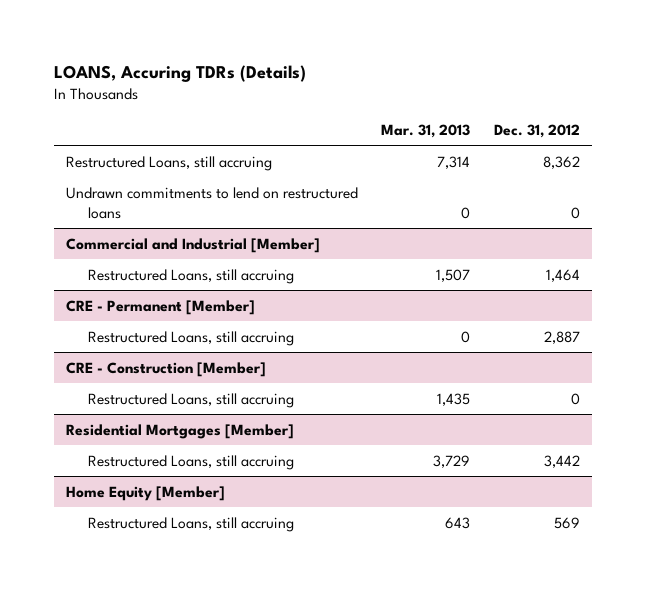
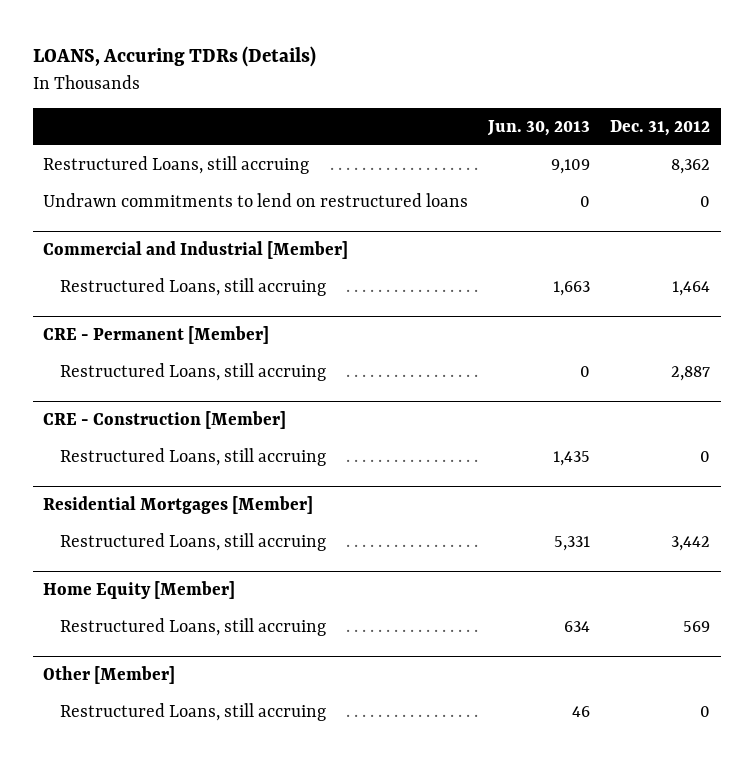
- | Mar. 31, 2013 | Dec. 31, 2012
+ | Jun. 30, 2013 | Dec. 31, 2012
+ Other [Member]
+ Restructured Loans, still accruing | 46 | 0

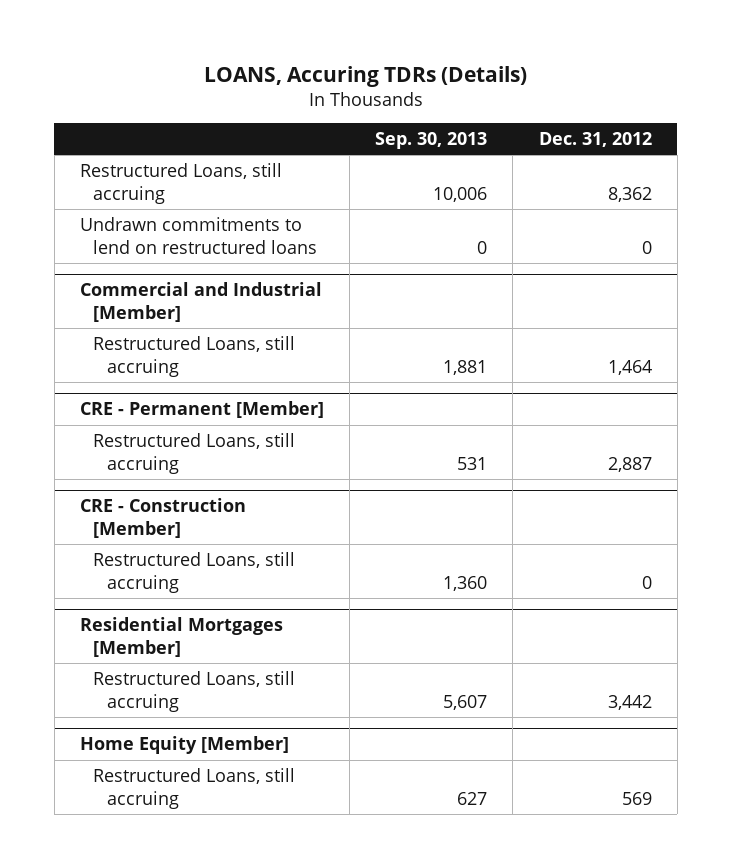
- | Jun. 30, 2013 | Dec. 31, 2012
+ | Sep. 30, 2013 | Dec. 31, 2012
- Other [Member]
- Restructured Loans, still accruing | 46 | 0

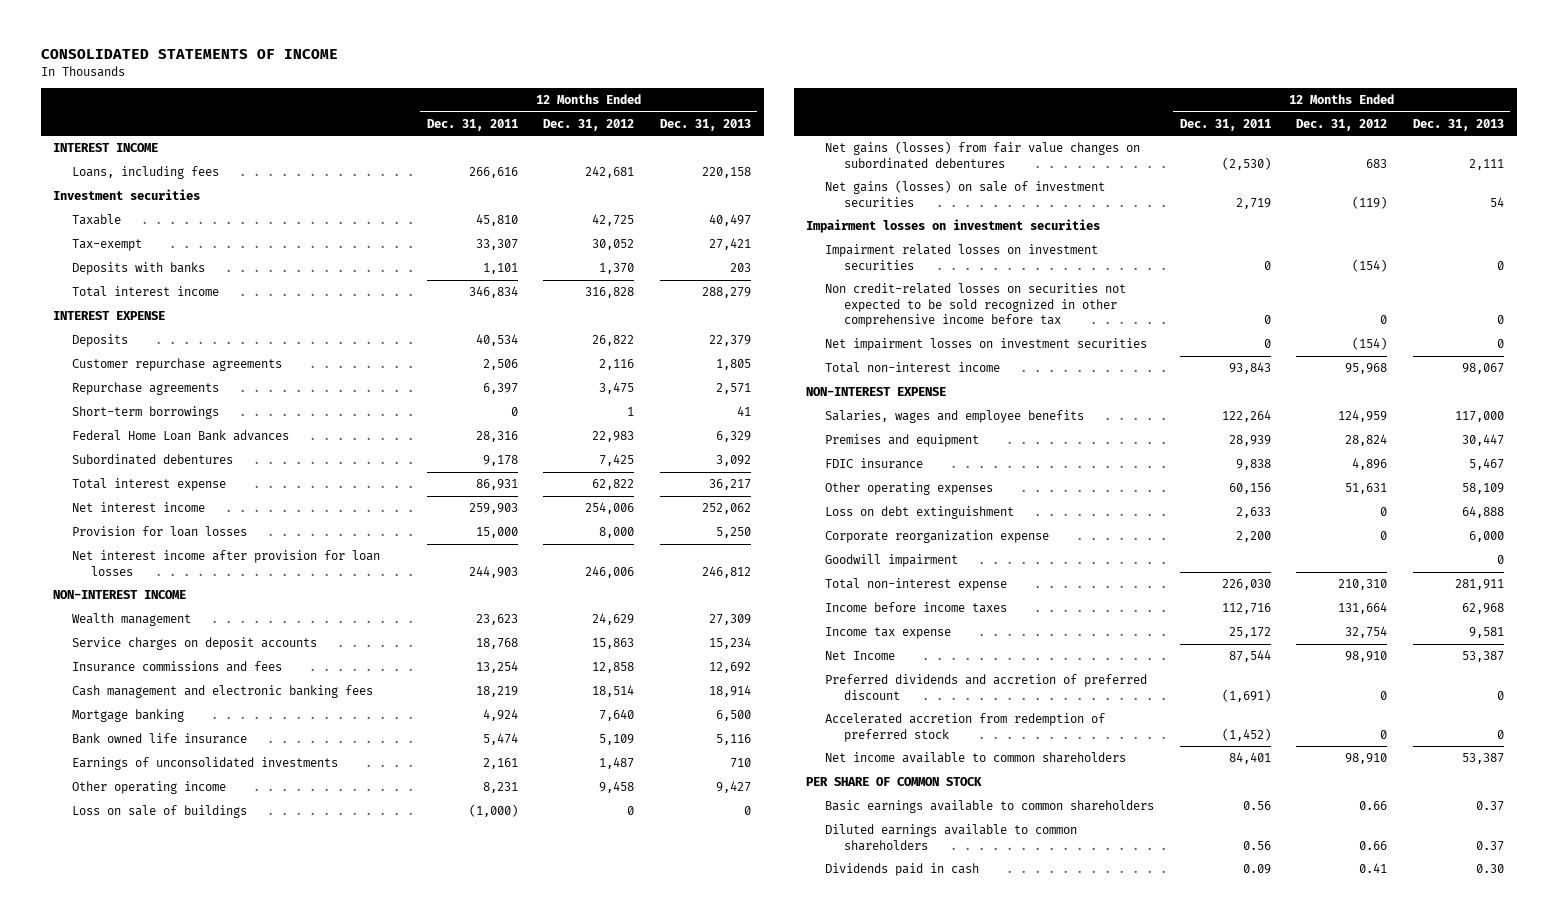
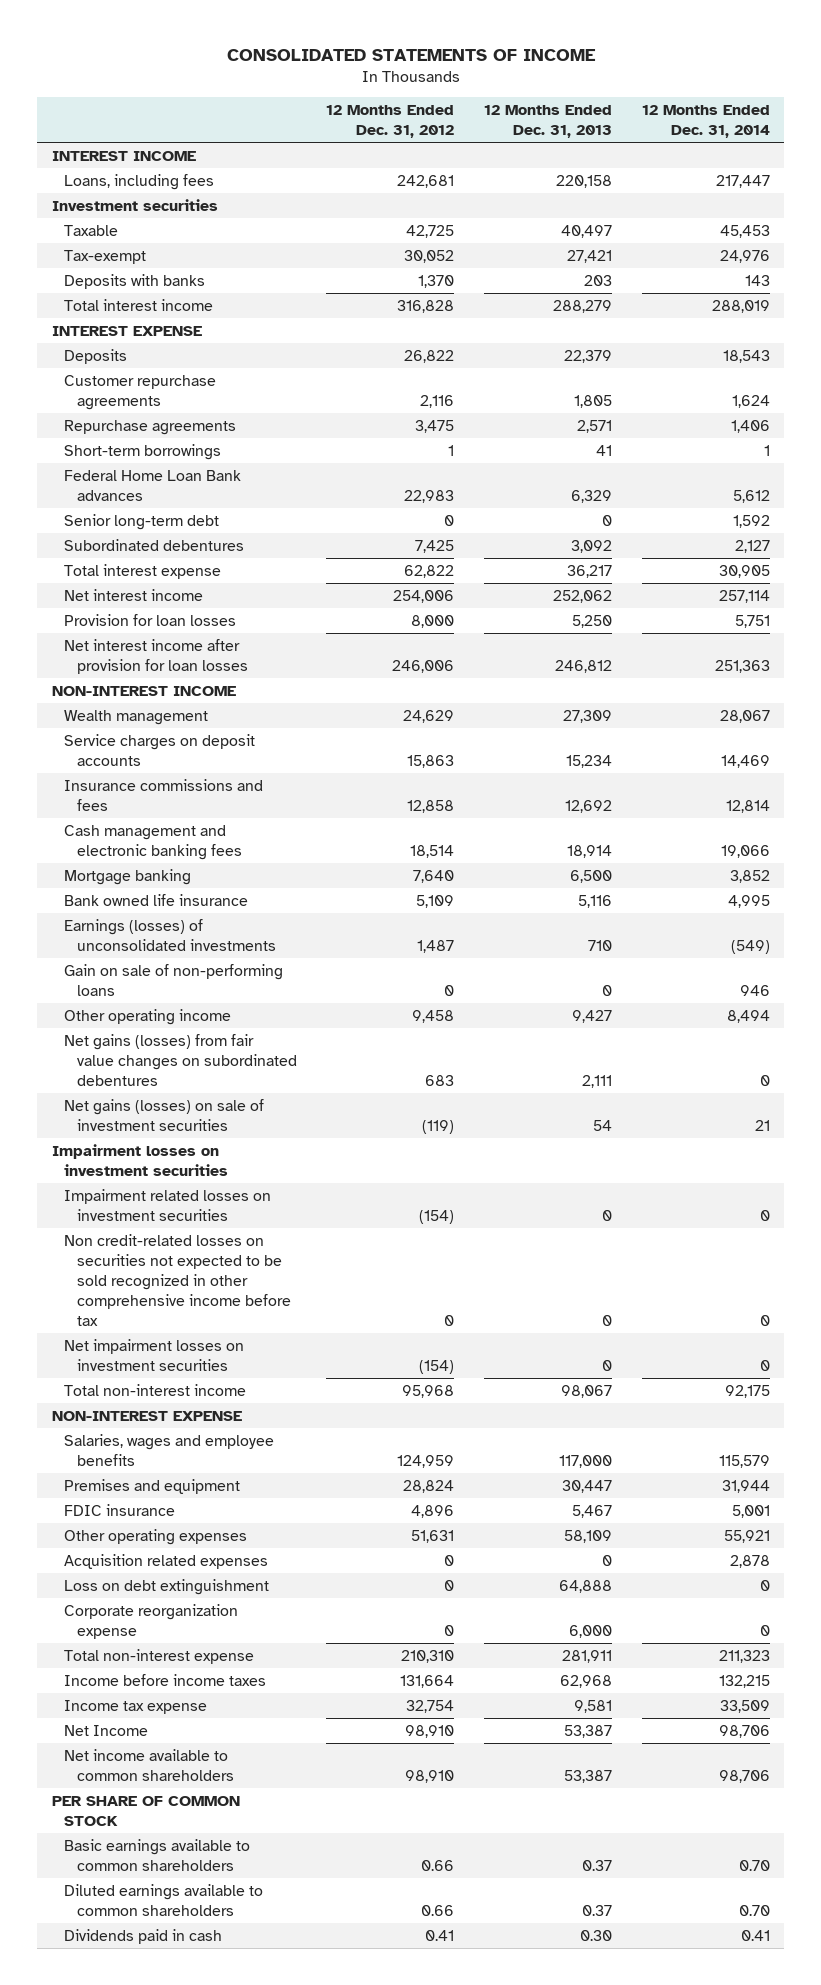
- | 12 Months Ended Dec. 31, 2011 | 12 Months Ended Dec. 31, 2012 | 12 Months Ended Dec. 31, 2013
+ | 12 Months Ended Dec. 31, 2012 | 12 Months Ended Dec. 31, 2013 | 12 Months Ended Dec. 31, 2014
+ Senior long-term debt | 0 | 0 | 1,592
- Earnings of unconsolidated investments | 2,161 | 1,487 | 710
+ Earnings (losses) of unconsolidated investments | 1,487 | 710 | (549)
+ Gain on sale of non-performing loans | 0 | 0 | 946
- Loss on sale of buildings | (1,000) | 0 | 0
+ Acquisition related expenses | 0 | 0 | 2,878
- Goodwill impairment | | | 0
- Preferred dividends and accretion of preferred discount | (1,691) | 0 | 0
- Accelerated accretion from redemption of preferred stock | (1,452) | 0 | 0

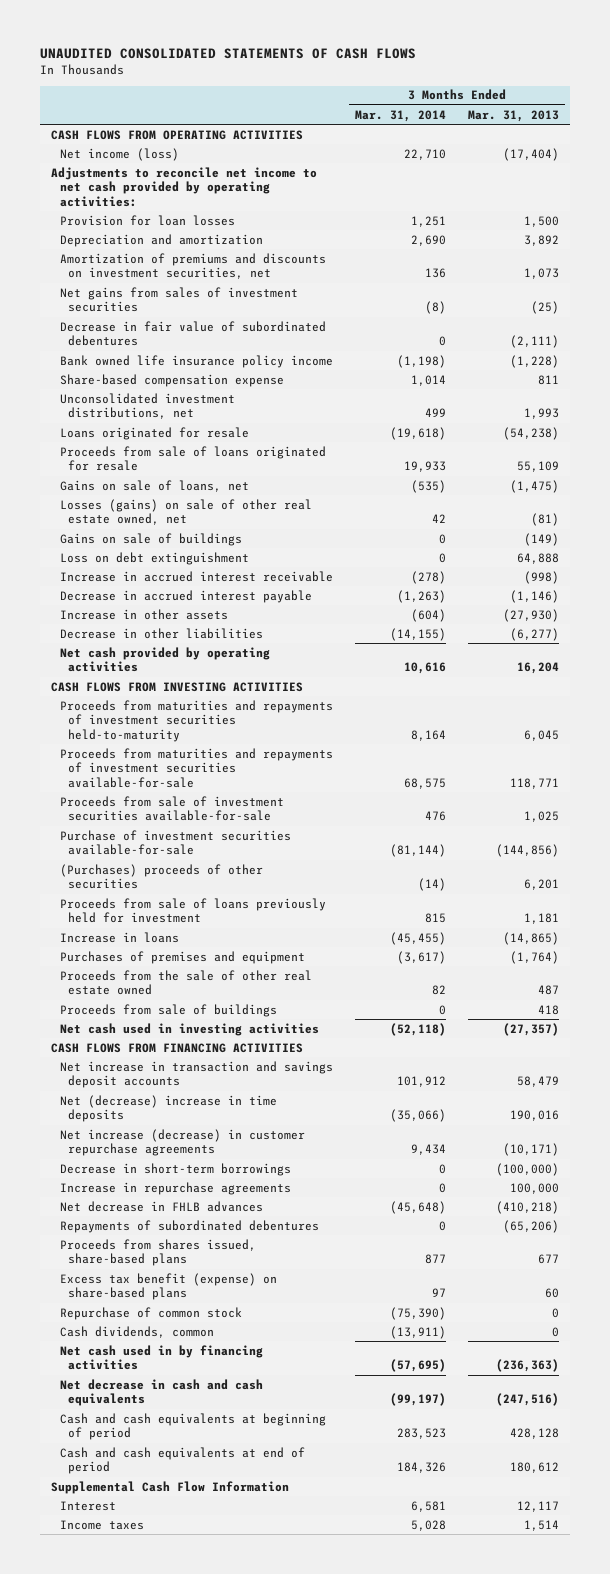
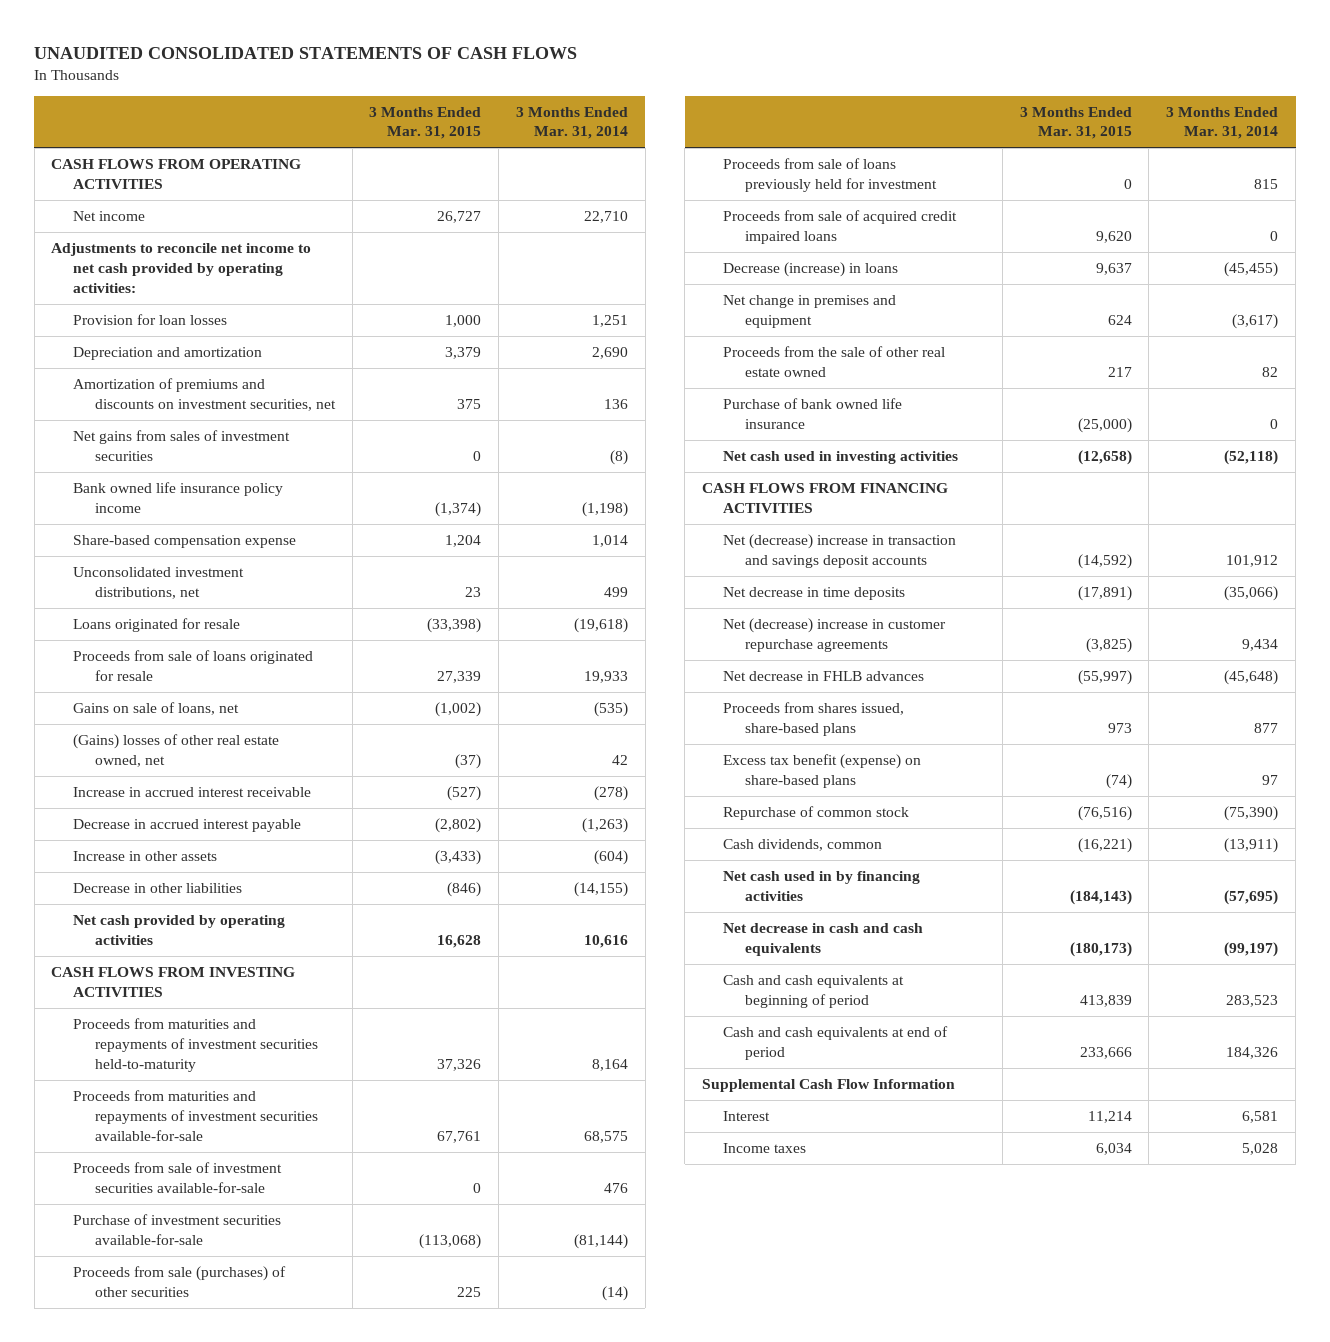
- | 3 Months Ended Mar. 31, 2014 | 3 Months Ended Mar. 31, 2013
+ | 3 Months Ended Mar. 31, 2015 | 3 Months Ended Mar. 31, 2014
- Net income (loss) | 22,710 | (17,404)
+ Net income | 26,727 | 22,710
- Decrease in fair value of subordinated debentures | 0 | (2,111)
- Losses (gains) on sale of other real estate owned, net | 42 | (81)
- Gains on sale of buildings | 0 | (149)
- Loss on debt extinguishment | 0 | 64,888
+ (Gains) losses of other real estate owned, net | (37) | 42
- (Purchases) proceeds of other securities | (14) | 6,201
+ Proceeds from sale (purchases) of other securities | 225 | (14)
- Increase in loans | (45,455) | (14,865)
- Purchases of premises and equipment | (3,617) | (1,764)
+ Proceeds from sale of acquired credit impaired loans | 9,620 | 0
+ Decrease (increase) in loans | 9,637 | (45,455)
+ Net change in premises and equipment | 624 | (3,617)
- Proceeds from sale of buildings | 0 | 418
+ Purchase of bank owned life insurance | (25,000) | 0
- Net increase in transaction and savings deposit accounts | 101,912 | 58,479
- Net (decrease) increase in time deposits | (35,066) | 190,016
- Net increase (decrease) in customer repurchase agreements | 9,434 | (10,171)
- Decrease in short-term borrowings | 0 | (100,000)
- Increase in repurchase agreements | 0 | 100,000
+ Net (decrease) increase in transaction and savings deposit accounts | (14,592) | 101,912
+ Net decrease in time deposits | (17,891) | (35,066)
+ Net (decrease) increase in customer repurchase agreements | (3,825) | 9,434
- Repayments of subordinated debentures | 0 | (65,206)

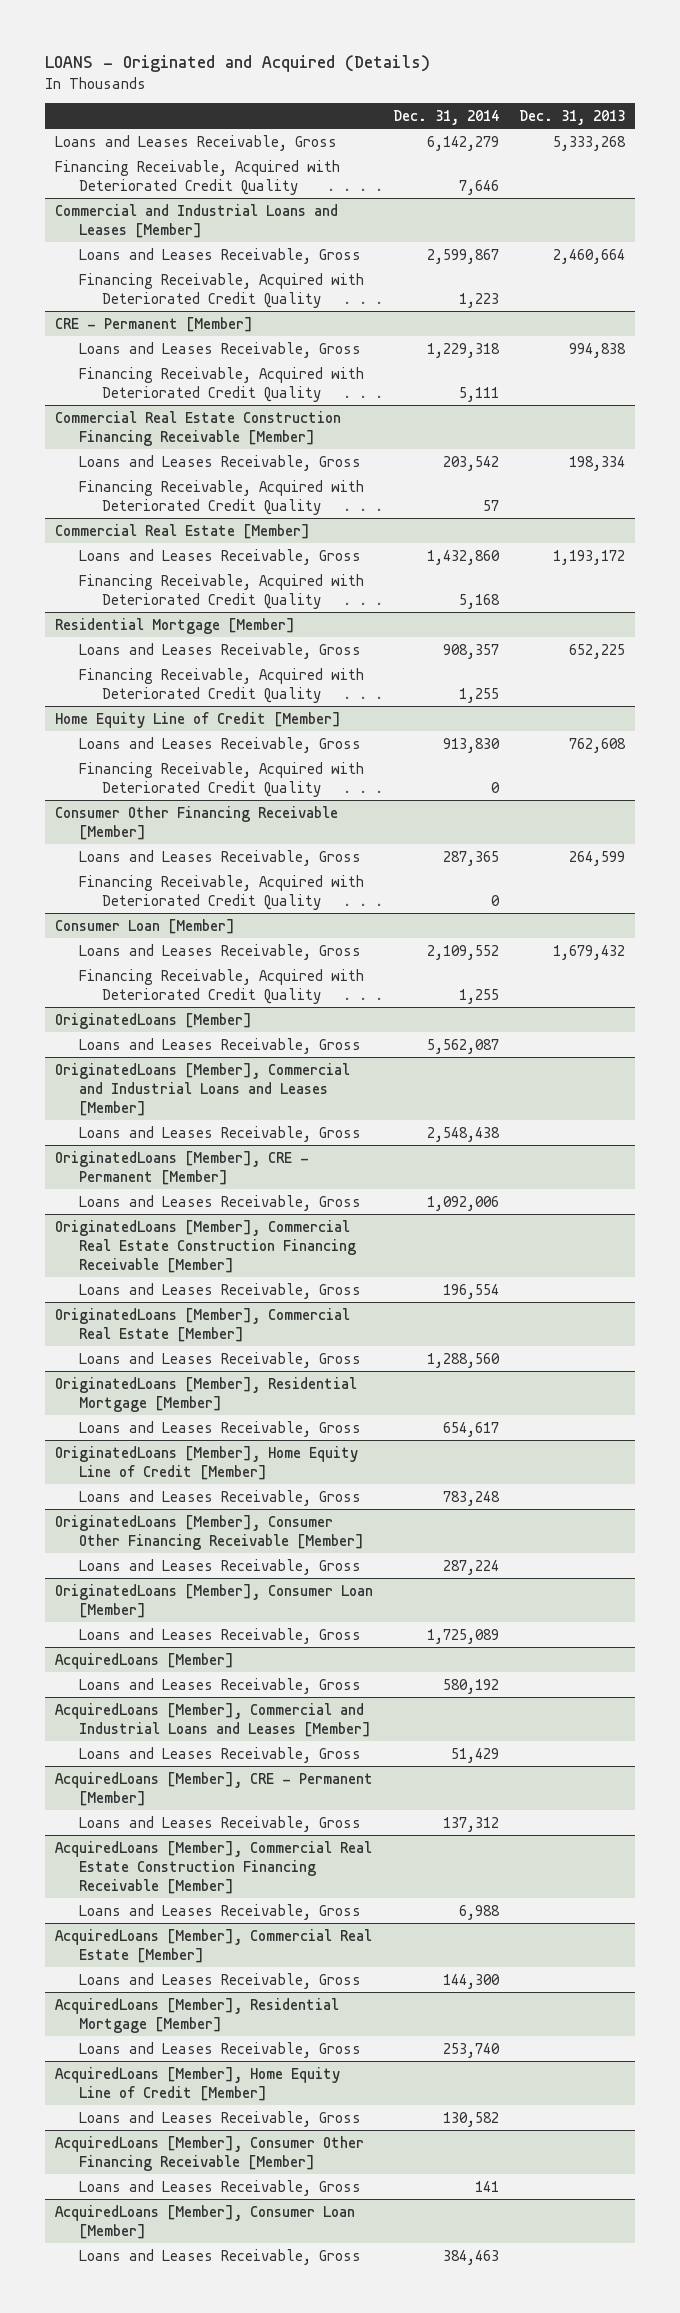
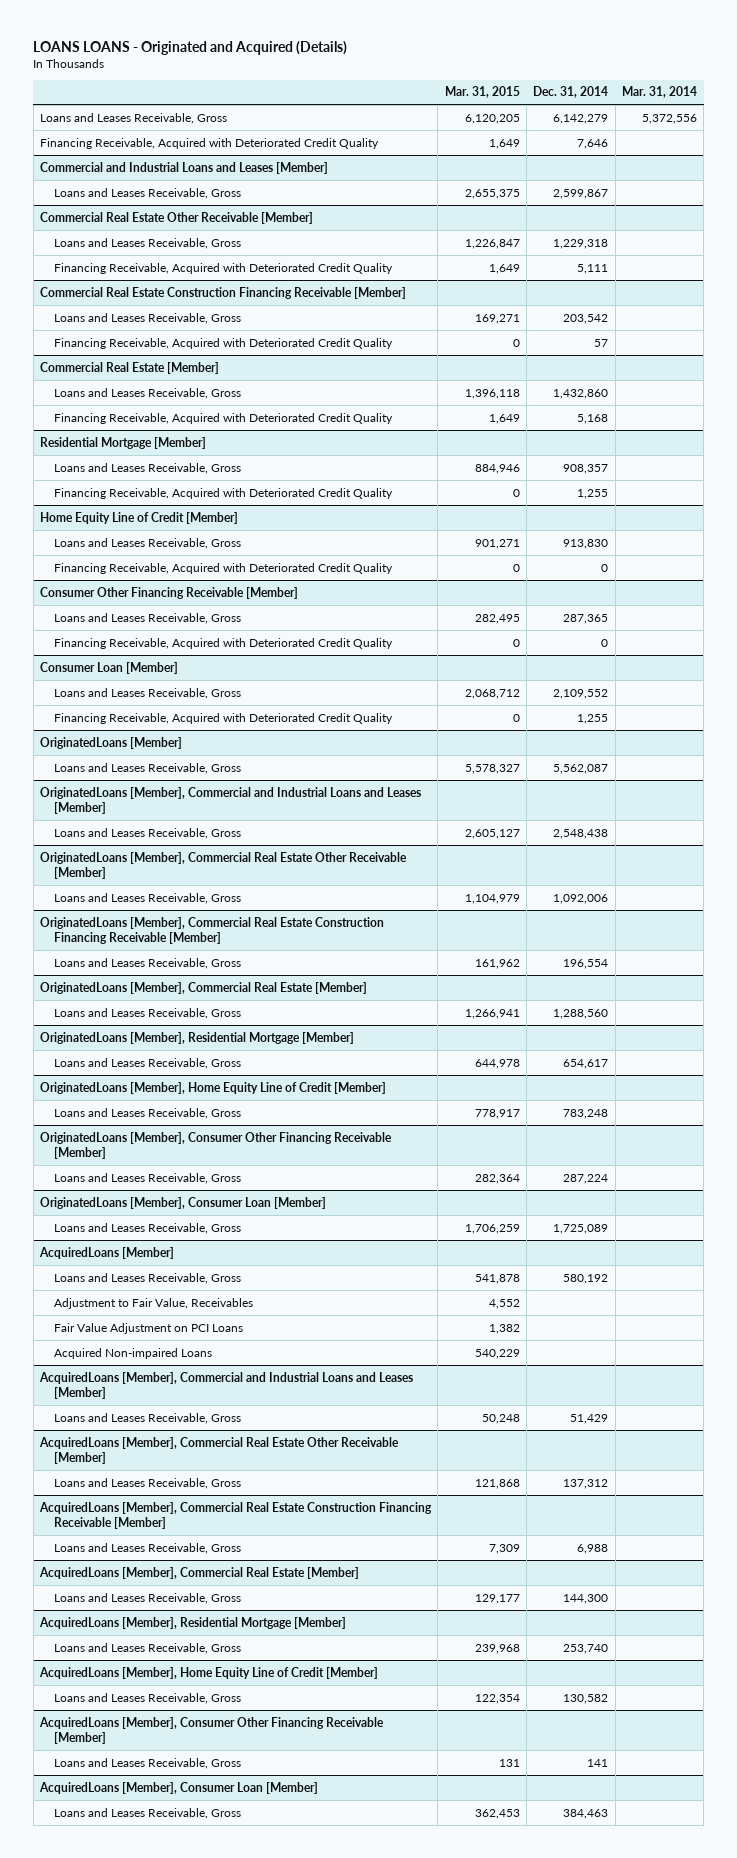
- LOANS - Originated and Acquired (Details)
+ LOANS LOANS - Originated and Acquired (Details)
- | Dec. 31, 2014 | Dec. 31, 2013
+ | Mar. 31, 2015 | Dec. 31, 2014 | Mar. 31, 2014
@ Commercial and Industrial Loans and Leases [Member]
- Financing Receivable, Acquired with Deteriorated Credit Quality | 1,223 |
- CRE - Permanent [Member]
+ Commercial Real Estate Other Receivable [Member]
- OriginatedLoans [Member], CRE - Permanent [Member]
+ OriginatedLoans [Member], Commercial Real Estate Other Receivable [Member]
@ AcquiredLoans [Member]
+ Adjustment to Fair Value, Receivables | 4,552 | |
+ Fair Value Adjustment on PCI Loans | 1,382 | |
+ Acquired Non-impaired Loans | 540,229 | |
- AcquiredLoans [Member], CRE - Permanent [Member]
+ AcquiredLoans [Member], Commercial Real Estate Other Receivable [Member]

